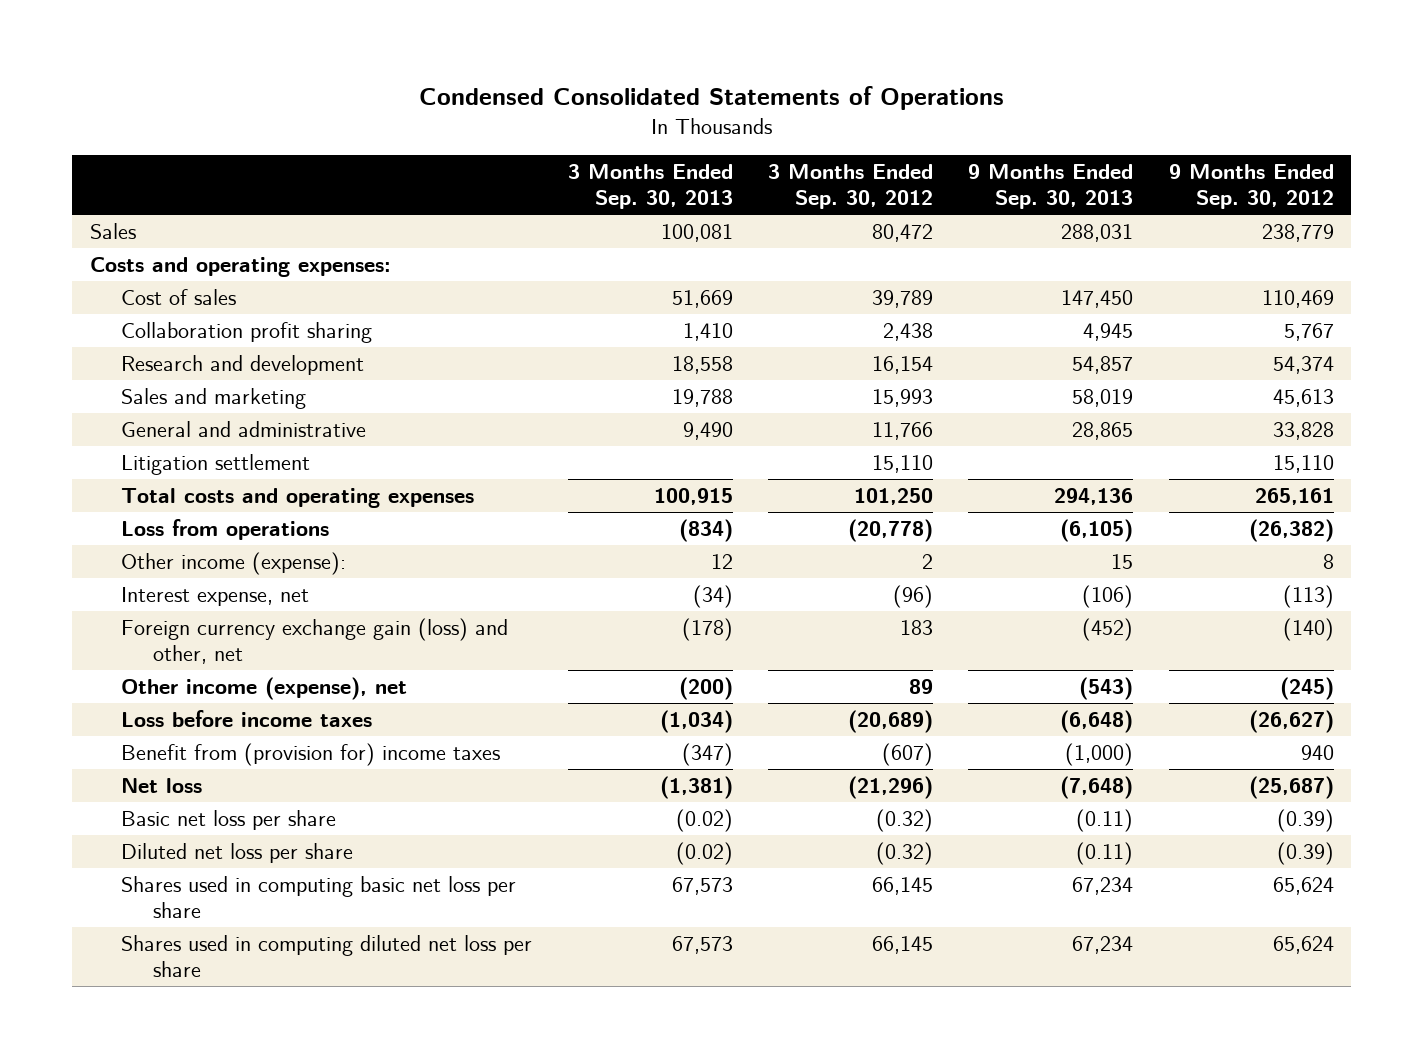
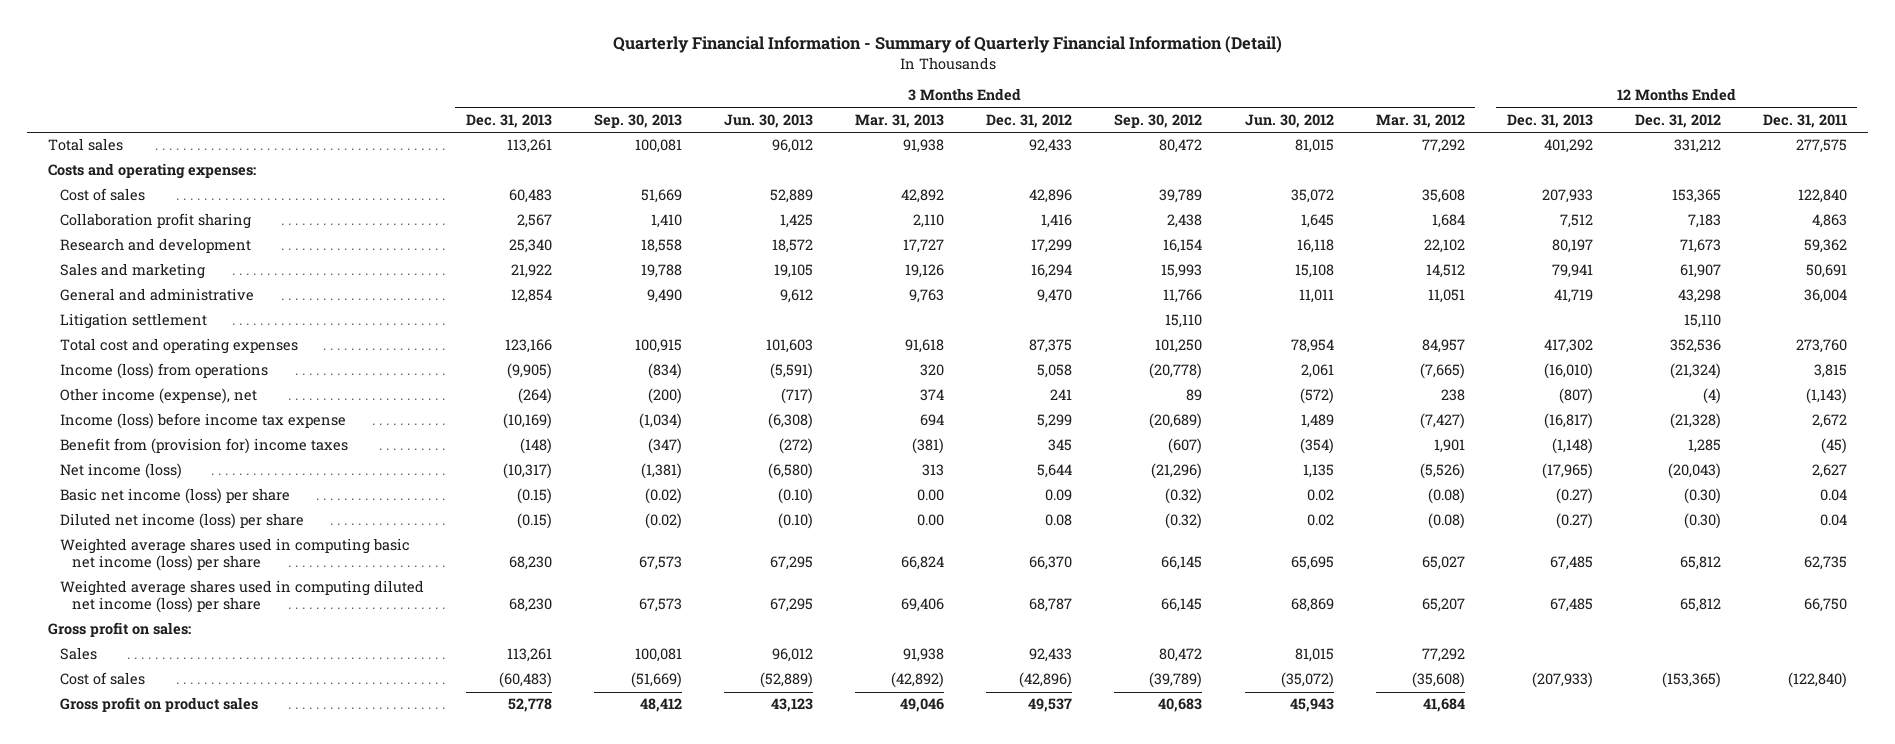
- Condensed Consolidated Statements of Operations
+ Quarterly Financial Information - Summary of Quarterly Financial Information (Detail)
- | 3 Months Ended Sep. 30, 2013 | 3 Months Ended Sep. 30, 2012 | 9 Months Ended Sep. 30, 2013 | 9 Months Ended Sep. 30, 2012
+ | 3 Months Ended Dec. 31, 2013 | 3 Months Ended Sep. 30, 2013 | 3 Months Ended Jun. 30, 2013 | 3 Months Ended Mar. 31, 2013 | 3 Months Ended Dec. 31, 2012 | 3 Months Ended Sep. 30, 2012 | 3 Months Ended Jun. 30, 2012 | 3 Months Ended Mar. 31, 2012 | 12 Months Ended Dec. 31, 2013 | 12 Months Ended Dec. 31, 2012 | 12 Months Ended Dec. 31, 2011
+ Total sales | 113,261 | 100,081 | 96,012 | 91,938 | 92,433 | 80,472 | 81,015 | 77,292 | 401,292 | 331,212 | 277,575
- Total costs and operating expenses | 100,915 | 101,250 | 294,136 | 265,161
- Loss from operations | (834) | (20,778) | (6,105) | (26,382)
- Other income (expense): | 12 | 2 | 15 | 8
- Interest expense, net | (34) | (96) | (106) | (113)
- Foreign currency exchange gain (loss) and other, net | (178) | 183 | (452) | (140)
+ Total cost and operating expenses | 123,166 | 100,915 | 101,603 | 91,618 | 87,375 | 101,250 | 78,954 | 84,957 | 417,302 | 352,536 | 273,760
+ Income (loss) from operations | (9,905) | (834) | (5,591) | 320 | 5,058 | (20,778) | 2,061 | (7,665) | (16,010) | (21,324) | 3,815
- Loss before income taxes | (1,034) | (20,689) | (6,648) | (26,627)
+ Income (loss) before income tax expense | (10,169) | (1,034) | (6,308) | 694 | 5,299 | (20,689) | 1,489 | (7,427) | (16,817) | (21,328) | 2,672
- Net loss | (1,381) | (21,296) | (7,648) | (25,687)
- Basic net loss per share | (0.02) | (0.32) | (0.11) | (0.39)
- Diluted net loss per share | (0.02) | (0.32) | (0.11) | (0.39)
- Shares used in computing basic net loss per share | 67,573 | 66,145 | 67,234 | 65,624
- Shares used in computing diluted net loss per share | 67,573 | 66,145 | 67,234 | 65,624
+ Net income (loss) | (10,317) | (1,381) | (6,580) | 313 | 5,644 | (21,296) | 1,135 | (5,526) | (17,965) | (20,043) | 2,627
+ Basic net income (loss) per share | (0.15) | (0.02) | (0.10) | 0.00 | 0.09 | (0.32) | 0.02 | (0.08) | (0.27) | (0.30) | 0.04
+ Diluted net income (loss) per share | (0.15) | (0.02) | (0.10) | 0.00 | 0.08 | (0.32) | 0.02 | (0.08) | (0.27) | (0.30) | 0.04
+ Weighted average shares used in computing basic net income (loss) per share | 68,230 | 67,573 | 67,295 | 66,824 | 66,370 | 66,145 | 65,695 | 65,027 | 67,485 | 65,812 | 62,735
+ Weighted average shares used in computing diluted net income (loss) per share | 68,230 | 67,573 | 67,295 | 69,406 | 68,787 | 66,145 | 68,869 | 65,207 | 67,485 | 65,812 | 66,750
+ Gross profit on sales:
moved down: Sales | 113,261 | 100,081 | 96,012 | 91,938 | 92,433 | 80,472 | 81,015 | 77,292 | | |
+ Cost of sales | (60,483) | (51,669) | (52,889) | (42,892) | (42,896) | (39,789) | (35,072) | (35,608) | (207,933) | (153,365) | (122,840)
+ Gross profit on product sales | 52,778 | 48,412 | 43,123 | 49,046 | 49,537 | 40,683 | 45,943 | 41,684 | | |

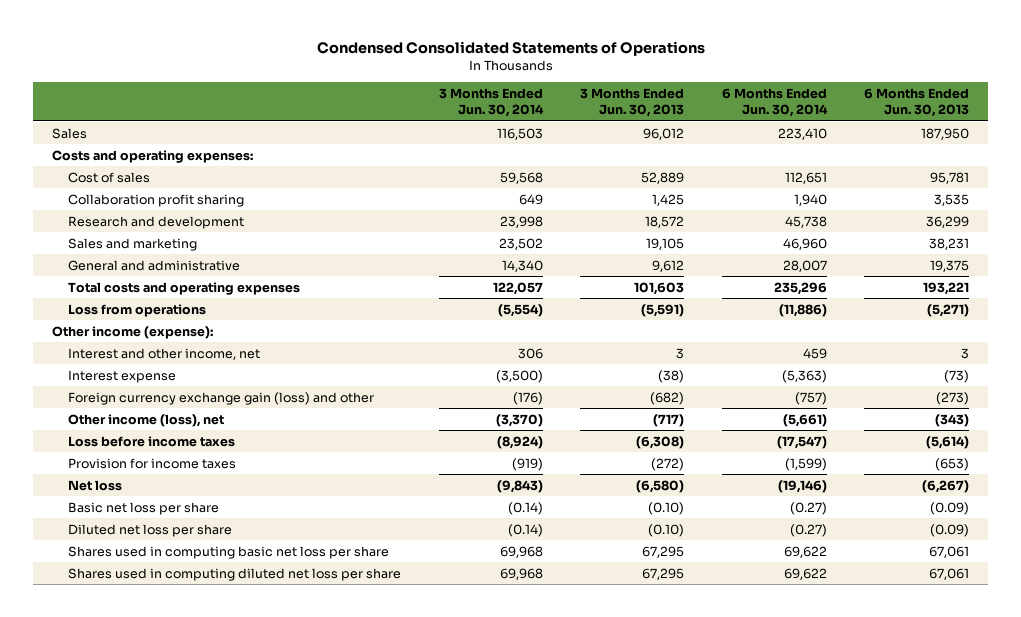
- Quarterly Financial Information - Summary of Quarterly Financial Information (Detail)
+ Condensed Consolidated Statements of Operations
- | 3 Months Ended Dec. 31, 2013 | 3 Months Ended Sep. 30, 2013 | 3 Months Ended Jun. 30, 2013 | 3 Months Ended Mar. 31, 2013 | 3 Months Ended Dec. 31, 2012 | 3 Months Ended Sep. 30, 2012 | 3 Months Ended Jun. 30, 2012 | 3 Months Ended Mar. 31, 2012 | 12 Months Ended Dec. 31, 2013 | 12 Months Ended Dec. 31, 2012 | 12 Months Ended Dec. 31, 2011
+ | 3 Months Ended Jun. 30, 2014 | 3 Months Ended Jun. 30, 2013 | 6 Months Ended Jun. 30, 2014 | 6 Months Ended Jun. 30, 2013
- Total sales | 113,261 | 100,081 | 96,012 | 91,938 | 92,433 | 80,472 | 81,015 | 77,292 | 401,292 | 331,212 | 277,575
moved up: Sales | 116,503 | 96,012 | 223,410 | 187,950
- Litigation settlement | | | | | | 15,110 | | | | 15,110 |
- Total cost and operating expenses | 123,166 | 100,915 | 101,603 | 91,618 | 87,375 | 101,250 | 78,954 | 84,957 | 417,302 | 352,536 | 273,760
- Income (loss) from operations | (9,905) | (834) | (5,591) | 320 | 5,058 | (20,778) | 2,061 | (7,665) | (16,010) | (21,324) | 3,815
- Other income (expense), net | (264) | (200) | (717) | 374 | 241 | 89 | (572) | 238 | (807) | (4) | (1,143)
- Income (loss) before income tax expense | (10,169) | (1,034) | (6,308) | 694 | 5,299 | (20,689) | 1,489 | (7,427) | (16,817) | (21,328) | 2,672
- Benefit from (provision for) income taxes | (148) | (347) | (272) | (381) | 345 | (607) | (354) | 1,901 | (1,148) | 1,285 | (45)
- Net income (loss) | (10,317) | (1,381) | (6,580) | 313 | 5,644 | (21,296) | 1,135 | (5,526) | (17,965) | (20,043) | 2,627
- Basic net income (loss) per share | (0.15) | (0.02) | (0.10) | 0.00 | 0.09 | (0.32) | 0.02 | (0.08) | (0.27) | (0.30) | 0.04
- Diluted net income (loss) per share | (0.15) | (0.02) | (0.10) | 0.00 | 0.08 | (0.32) | 0.02 | (0.08) | (0.27) | (0.30) | 0.04
- Weighted average shares used in computing basic net income (loss) per share | 68,230 | 67,573 | 67,295 | 66,824 | 66,370 | 66,145 | 65,695 | 65,027 | 67,485 | 65,812 | 62,735
- Weighted average shares used in computing diluted net income (loss) per share | 68,230 | 67,573 | 67,295 | 69,406 | 68,787 | 66,145 | 68,869 | 65,207 | 67,485 | 65,812 | 66,750
- Gross profit on sales:
- Cost of sales | (60,483) | (51,669) | (52,889) | (42,892) | (42,896) | (39,789) | (35,072) | (35,608) | (207,933) | (153,365) | (122,840)
- Gross profit on product sales | 52,778 | 48,412 | 43,123 | 49,046 | 49,537 | 40,683 | 45,943 | 41,684 | | |
+ Total costs and operating expenses | 122,057 | 101,603 | 235,296 | 193,221
+ Loss from operations | (5,554) | (5,591) | (11,886) | (5,271)
+ Other income (expense):
+ Interest and other income, net | 306 | 3 | 459 | 3
+ Interest expense | (3,500) | (38) | (5,363) | (73)
+ Foreign currency exchange gain (loss) and other | (176) | (682) | (757) | (273)
+ Other income (loss), net | (3,370) | (717) | (5,661) | (343)
+ Loss before income taxes | (8,924) | (6,308) | (17,547) | (5,614)
+ Provision for income taxes | (919) | (272) | (1,599) | (653)
+ Net loss | (9,843) | (6,580) | (19,146) | (6,267)
+ Basic net loss per share | (0.14) | (0.10) | (0.27) | (0.09)
+ Diluted net loss per share | (0.14) | (0.10) | (0.27) | (0.09)
+ Shares used in computing basic net loss per share | 69,968 | 67,295 | 69,622 | 67,061
+ Shares used in computing diluted net loss per share | 69,968 | 67,295 | 69,622 | 67,061

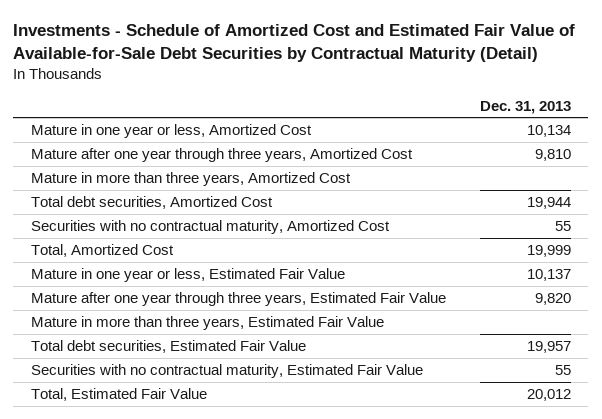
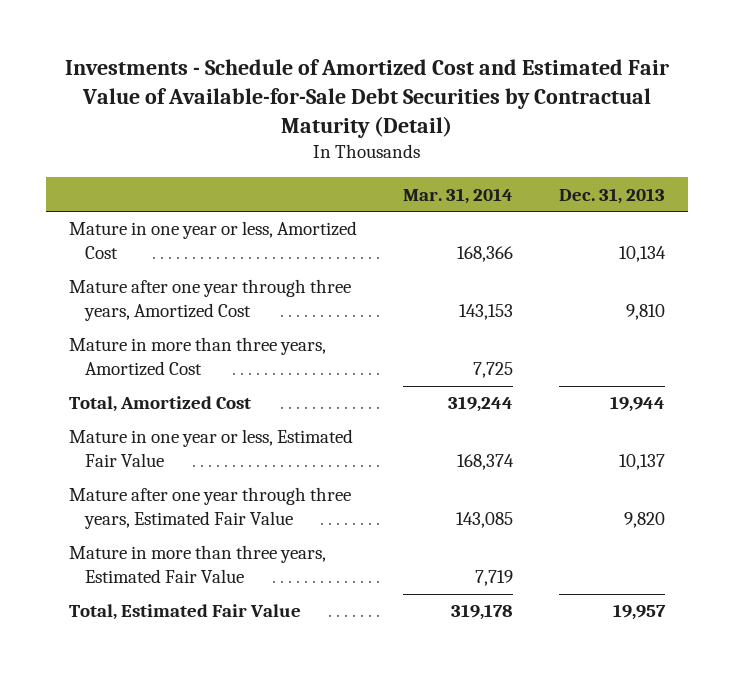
- | Dec. 31, 2013
+ | Mar. 31, 2014 | Dec. 31, 2013
- Total debt securities, Amortized Cost | 19,944
- Securities with no contractual maturity, Amortized Cost | 55
- Total, Amortized Cost | 19,999
+ Total, Amortized Cost | 319,244 | 19,944
- Total debt securities, Estimated Fair Value | 19,957
- Securities with no contractual maturity, Estimated Fair Value | 55
- Total, Estimated Fair Value | 20,012
+ Total, Estimated Fair Value | 319,178 | 19,957

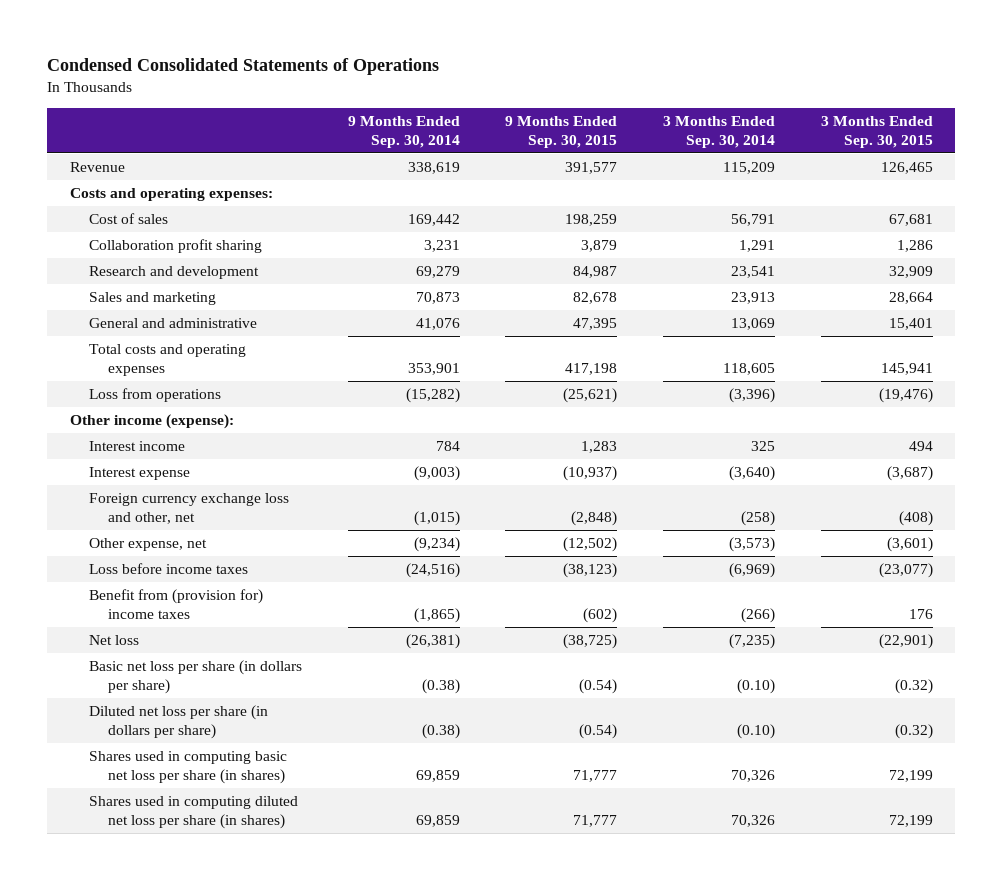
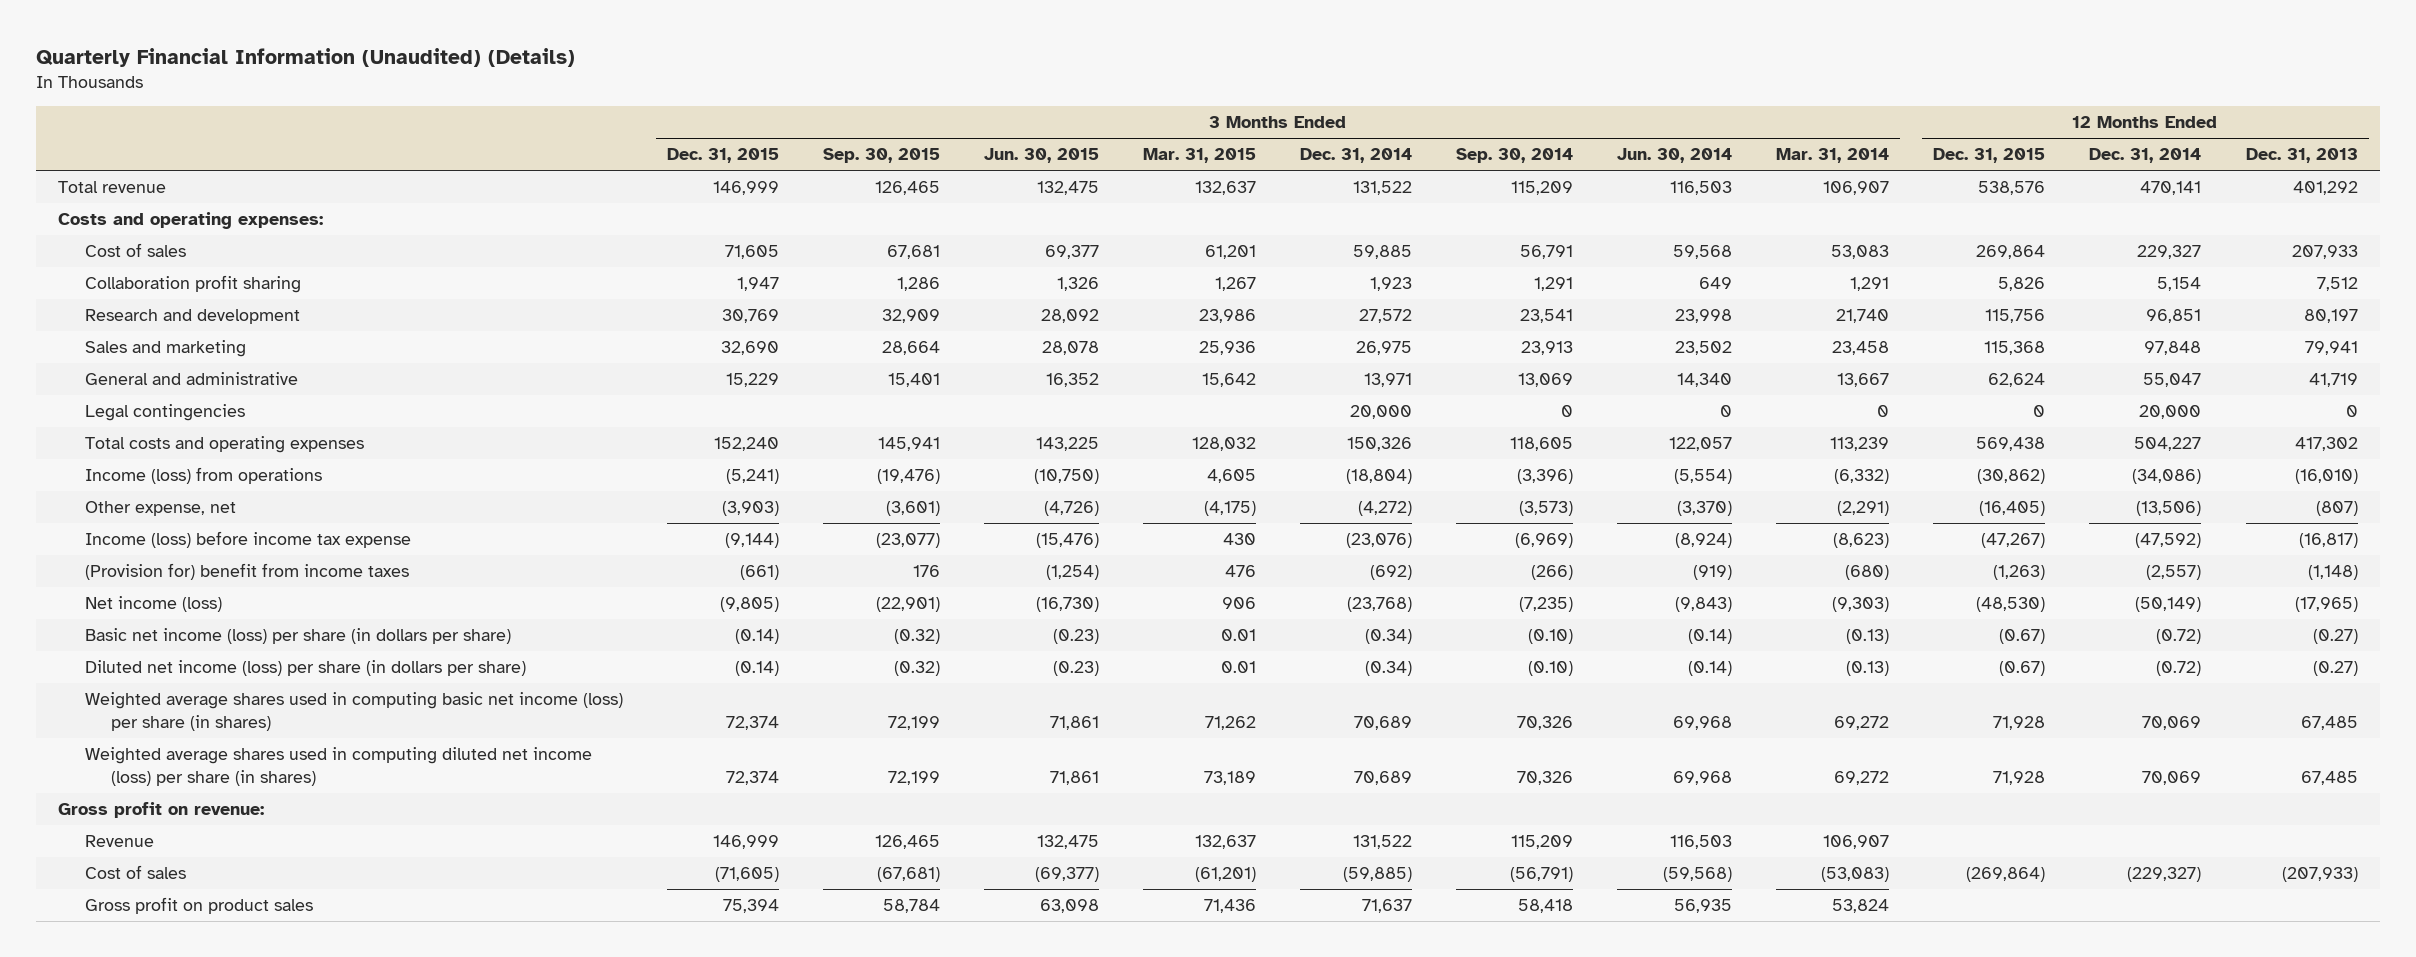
- Condensed Consolidated Statements of Operations
+ Quarterly Financial Information (Unaudited) (Details)
- | 9 Months Ended Sep. 30, 2014 | 9 Months Ended Sep. 30, 2015 | 3 Months Ended Sep. 30, 2014 | 3 Months Ended Sep. 30, 2015
+ | 3 Months Ended Dec. 31, 2015 | 3 Months Ended Sep. 30, 2015 | 3 Months Ended Jun. 30, 2015 | 3 Months Ended Mar. 31, 2015 | 3 Months Ended Dec. 31, 2014 | 3 Months Ended Sep. 30, 2014 | 3 Months Ended Jun. 30, 2014 | 3 Months Ended Mar. 31, 2014 | 12 Months Ended Dec. 31, 2015 | 12 Months Ended Dec. 31, 2014 | 12 Months Ended Dec. 31, 2013
+ Total revenue | 146,999 | 126,465 | 132,475 | 132,637 | 131,522 | 115,209 | 116,503 | 106,907 | 538,576 | 470,141 | 401,292
+ Legal contingencies | | | | | 20,000 | 0 | 0 | 0 | 0 | 20,000 | 0
- Loss from operations | (15,282) | (25,621) | (3,396) | (19,476)
- Other income (expense):
- Interest income | 784 | 1,283 | 325 | 494
- Interest expense | (9,003) | (10,937) | (3,640) | (3,687)
- Foreign currency exchange loss and other, net | (1,015) | (2,848) | (258) | (408)
+ Income (loss) from operations | (5,241) | (19,476) | (10,750) | 4,605 | (18,804) | (3,396) | (5,554) | (6,332) | (30,862) | (34,086) | (16,010)
- Loss before income taxes | (24,516) | (38,123) | (6,969) | (23,077)
- Benefit from (provision for) income taxes | (1,865) | (602) | (266) | 176
- Net loss | (26,381) | (38,725) | (7,235) | (22,901)
- Basic net loss per share (in dollars per share) | (0.38) | (0.54) | (0.10) | (0.32)
- Diluted net loss per share (in dollars per share) | (0.38) | (0.54) | (0.10) | (0.32)
- Shares used in computing basic net loss per share (in shares) | 69,859 | 71,777 | 70,326 | 72,199
- Shares used in computing diluted net loss per share (in shares) | 69,859 | 71,777 | 70,326 | 72,199
+ Income (loss) before income tax expense | (9,144) | (23,077) | (15,476) | 430 | (23,076) | (6,969) | (8,924) | (8,623) | (47,267) | (47,592) | (16,817)
+ (Provision for) benefit from income taxes | (661) | 176 | (1,254) | 476 | (692) | (266) | (919) | (680) | (1,263) | (2,557) | (1,148)
+ Net income (loss) | (9,805) | (22,901) | (16,730) | 906 | (23,768) | (7,235) | (9,843) | (9,303) | (48,530) | (50,149) | (17,965)
+ Basic net income (loss) per share (in dollars per share) | (0.14) | (0.32) | (0.23) | 0.01 | (0.34) | (0.10) | (0.14) | (0.13) | (0.67) | (0.72) | (0.27)
+ Diluted net income (loss) per share (in dollars per share) | (0.14) | (0.32) | (0.23) | 0.01 | (0.34) | (0.10) | (0.14) | (0.13) | (0.67) | (0.72) | (0.27)
+ Weighted average shares used in computing basic net income (loss) per share (in shares) | 72,374 | 72,199 | 71,861 | 71,262 | 70,689 | 70,326 | 69,968 | 69,272 | 71,928 | 70,069 | 67,485
+ Weighted average shares used in computing diluted net income (loss) per share (in shares) | 72,374 | 72,199 | 71,861 | 73,189 | 70,689 | 70,326 | 69,968 | 69,272 | 71,928 | 70,069 | 67,485
+ Gross profit on revenue:
moved down: Revenue | 146,999 | 126,465 | 132,475 | 132,637 | 131,522 | 115,209 | 116,503 | 106,907 | | |
+ Cost of sales | (71,605) | (67,681) | (69,377) | (61,201) | (59,885) | (56,791) | (59,568) | (53,083) | (269,864) | (229,327) | (207,933)
+ Gross profit on product sales | 75,394 | 58,784 | 63,098 | 71,436 | 71,637 | 58,418 | 56,935 | 53,824 | | |

